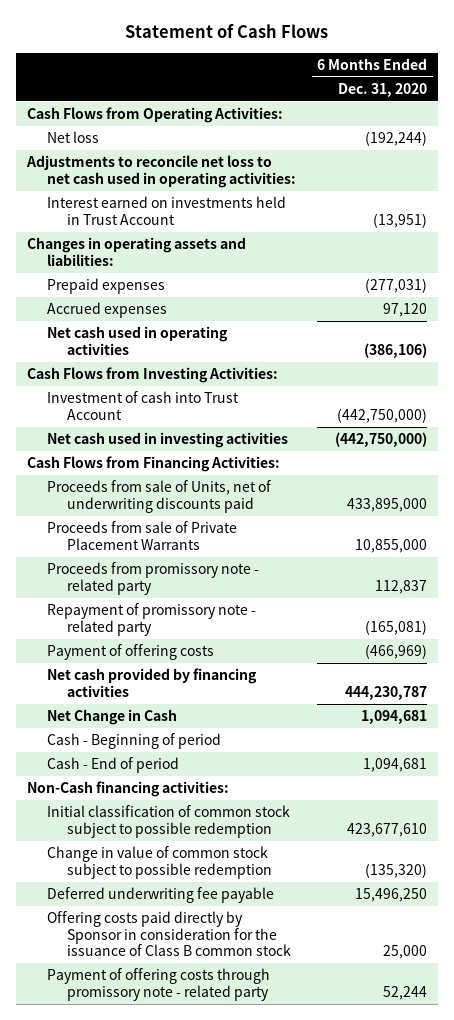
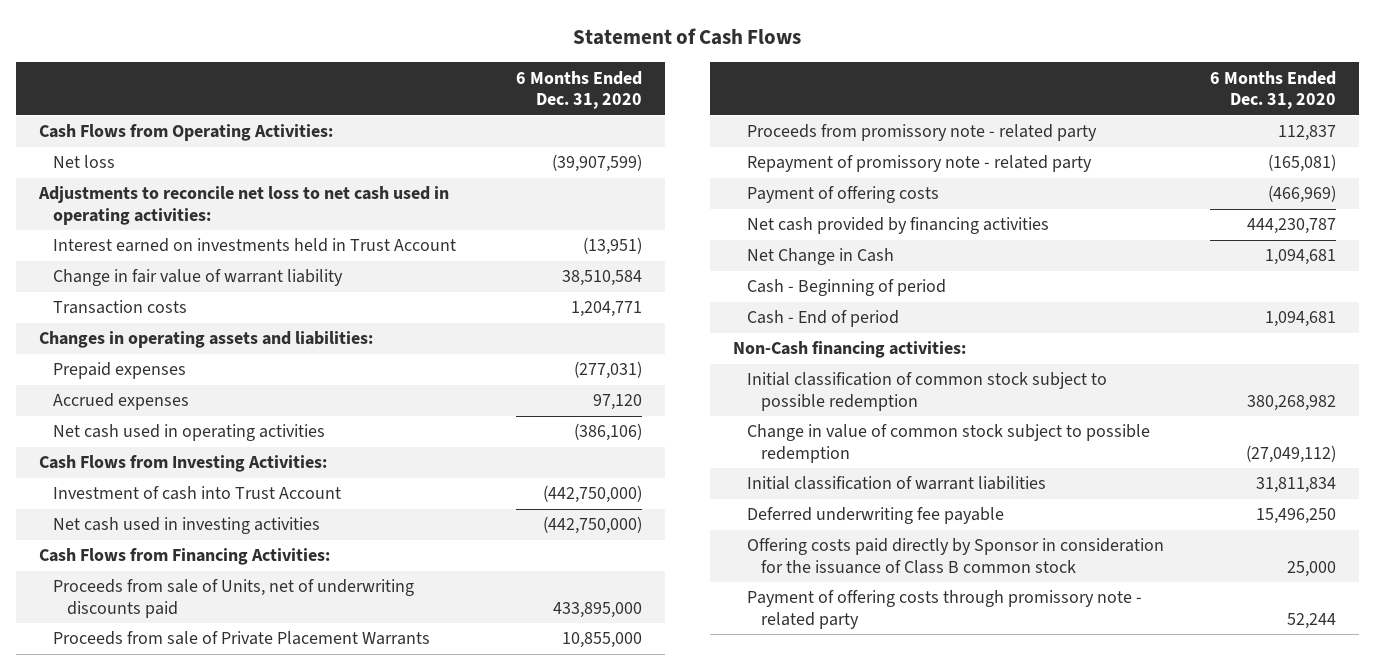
- Net loss | (192,244)
+ Net loss | (39,907,599)
+ Change in fair value of warrant liability | 38,510,584
+ Transaction costs | 1,204,771
- Initial classification of common stock subject to possible redemption | 423,677,610
- Change in value of common stock subject to possible redemption | (135,320)
+ Initial classification of common stock subject to possible redemption | 380,268,982
+ Change in value of common stock subject to possible redemption | (27,049,112)
+ Initial classification of warrant liabilities | 31,811,834

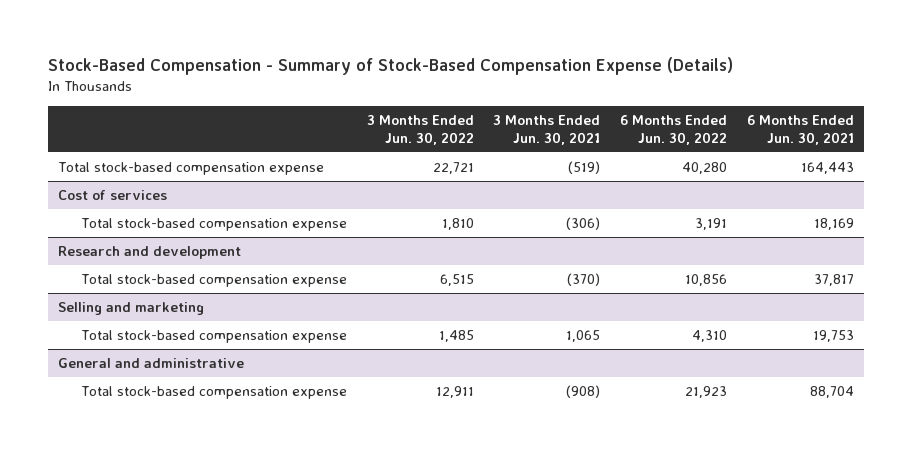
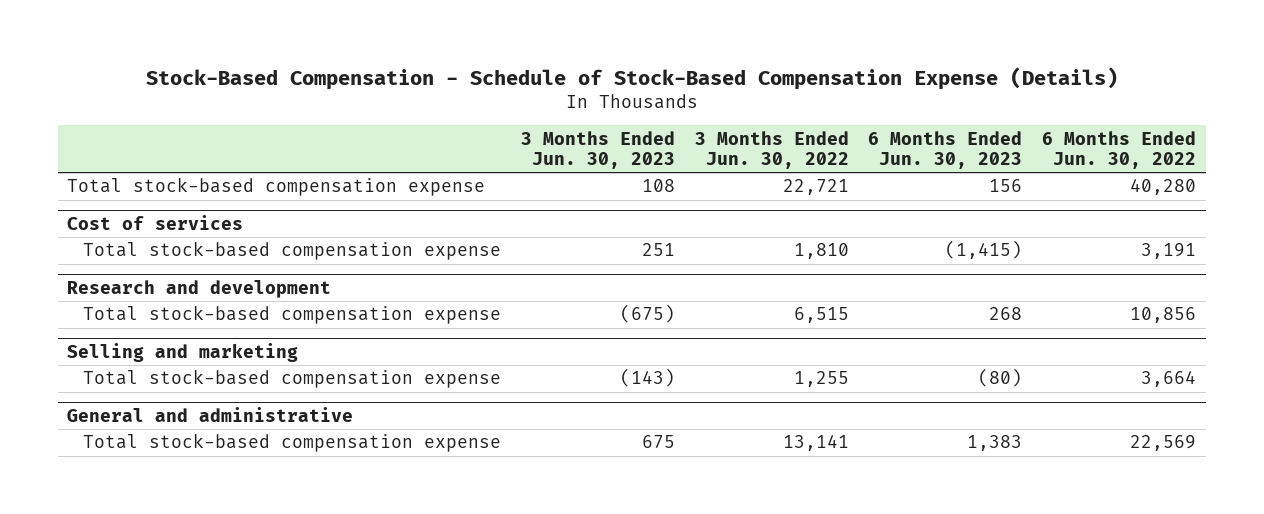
- Stock-Based Compensation - Summary of Stock-Based Compensation Expense (Details)
+ Stock-Based Compensation - Schedule of Stock-Based Compensation Expense (Details)
- | 3 Months Ended Jun. 30, 2022 | 3 Months Ended Jun. 30, 2021 | 6 Months Ended Jun. 30, 2022 | 6 Months Ended Jun. 30, 2021
+ | 3 Months Ended Jun. 30, 2023 | 3 Months Ended Jun. 30, 2022 | 6 Months Ended Jun. 30, 2023 | 6 Months Ended Jun. 30, 2022
@ Selling and marketing
- Total stock-based compensation expense | 1,485 | 1,065 | 4,310 | 19,753
+ Total stock-based compensation expense | (143) | 1,255 | (80) | 3,664
@ General and administrative
- Total stock-based compensation expense | 12,911 | (908) | 21,923 | 88,704
+ Total stock-based compensation expense | 675 | 13,141 | 1,383 | 22,569

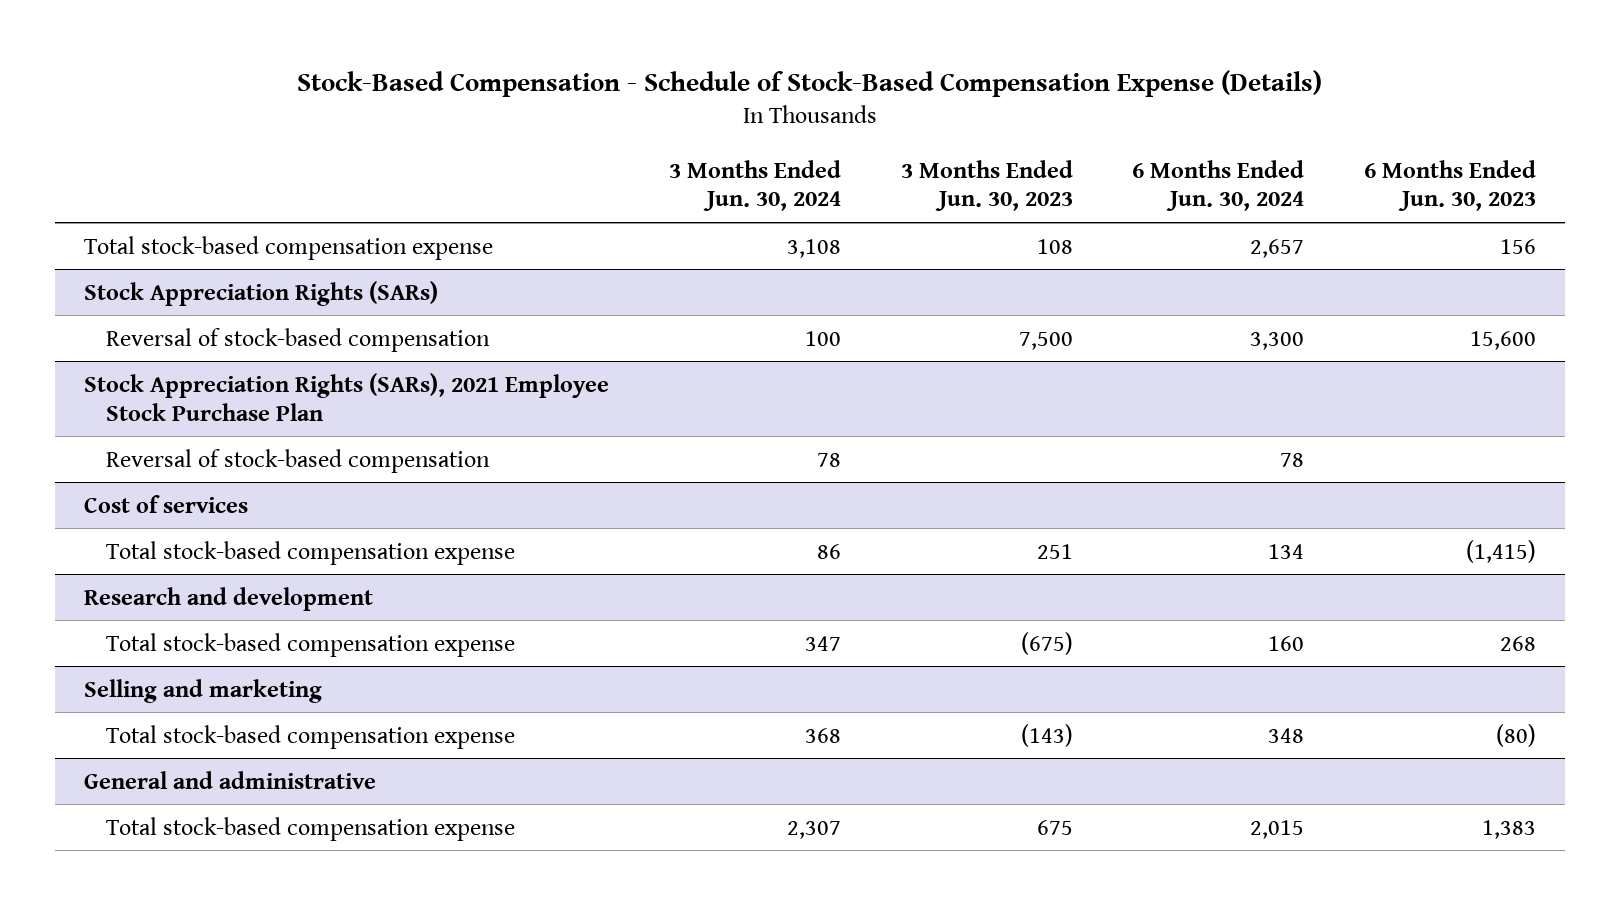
- | 3 Months Ended Jun. 30, 2023 | 3 Months Ended Jun. 30, 2022 | 6 Months Ended Jun. 30, 2023 | 6 Months Ended Jun. 30, 2022
+ | 3 Months Ended Jun. 30, 2024 | 3 Months Ended Jun. 30, 2023 | 6 Months Ended Jun. 30, 2024 | 6 Months Ended Jun. 30, 2023
+ Stock Appreciation Rights (SARs)
+ Reversal of stock-based compensation | 100 | 7,500 | 3,300 | 15,600
+ Stock Appreciation Rights (SARs), 2021 Employee Stock Purchase Plan
+ Reversal of stock-based compensation | 78 | | 78 |

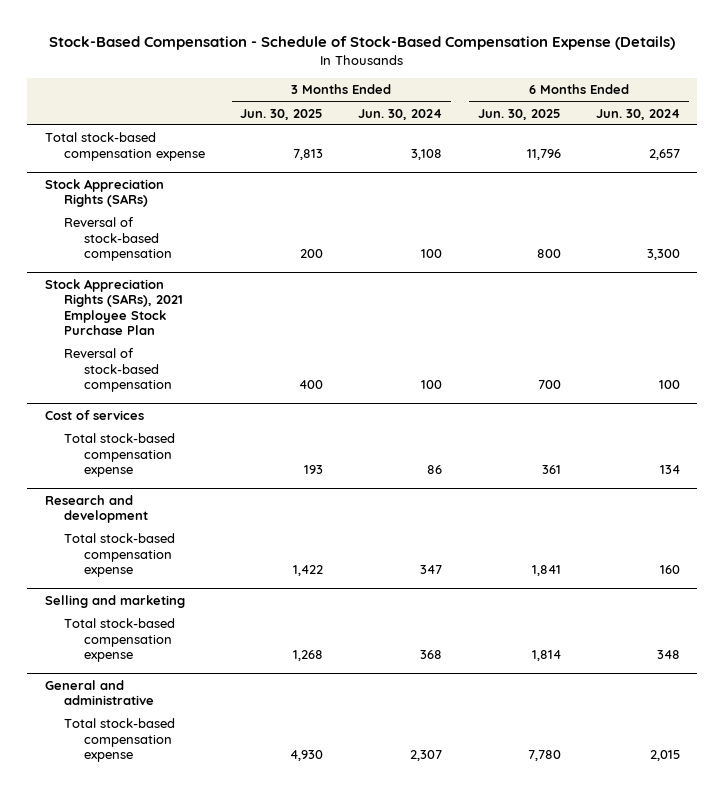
- | 3 Months Ended Jun. 30, 2024 | 3 Months Ended Jun. 30, 2023 | 6 Months Ended Jun. 30, 2024 | 6 Months Ended Jun. 30, 2023
+ | 3 Months Ended Jun. 30, 2025 | 3 Months Ended Jun. 30, 2024 | 6 Months Ended Jun. 30, 2025 | 6 Months Ended Jun. 30, 2024
@ Stock Appreciation Rights (SARs), 2021 Employee Stock Purchase Plan
- Reversal of stock-based compensation | 78 | | 78 |
+ Reversal of stock-based compensation | 400 | 100 | 700 | 100

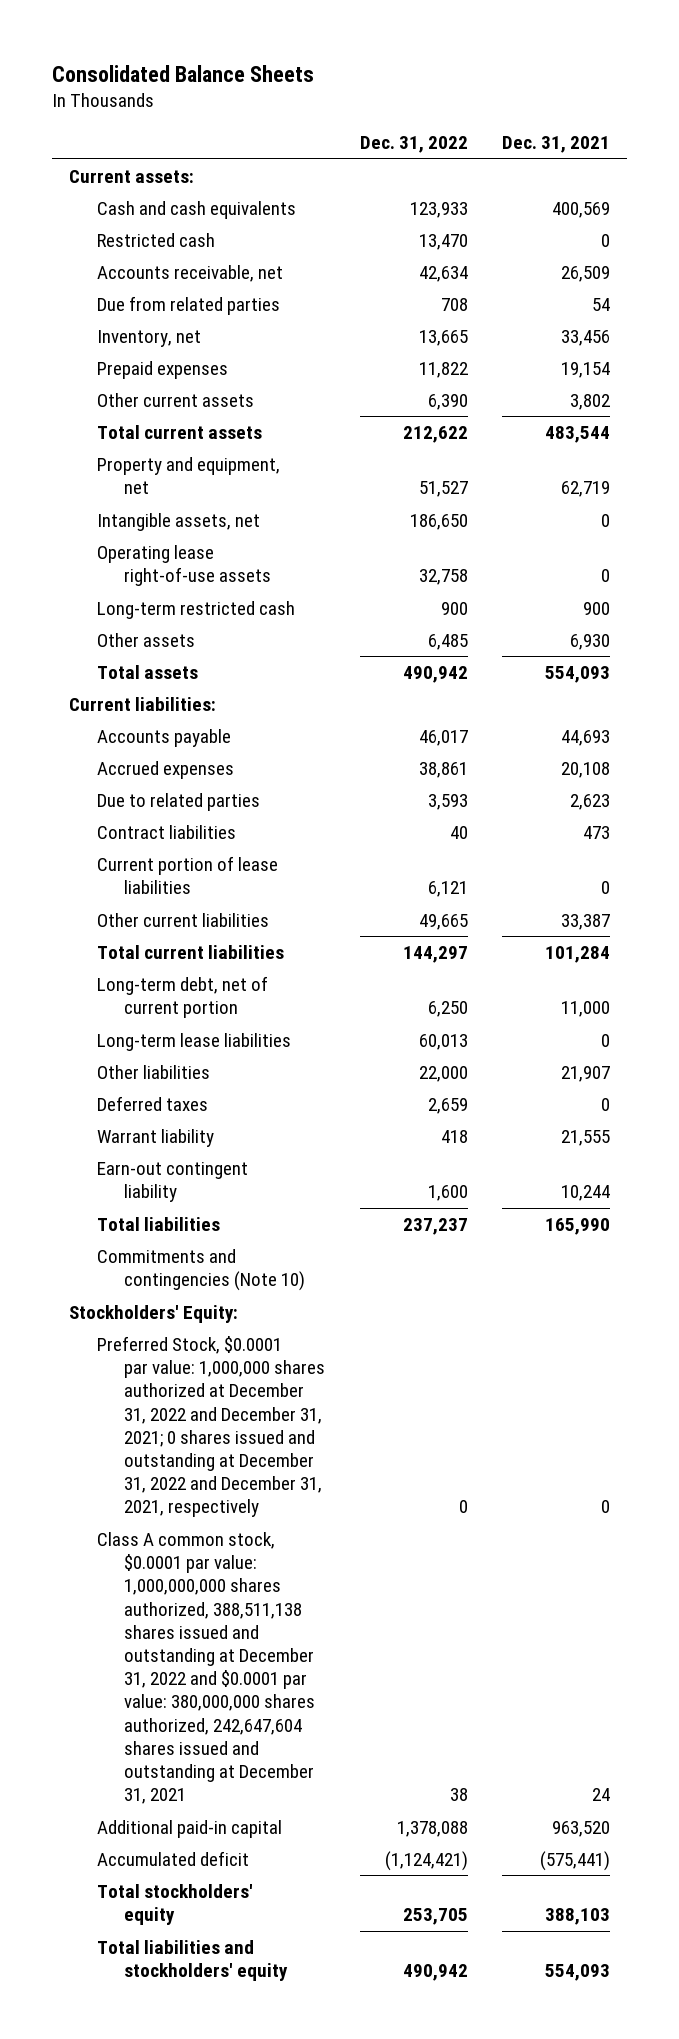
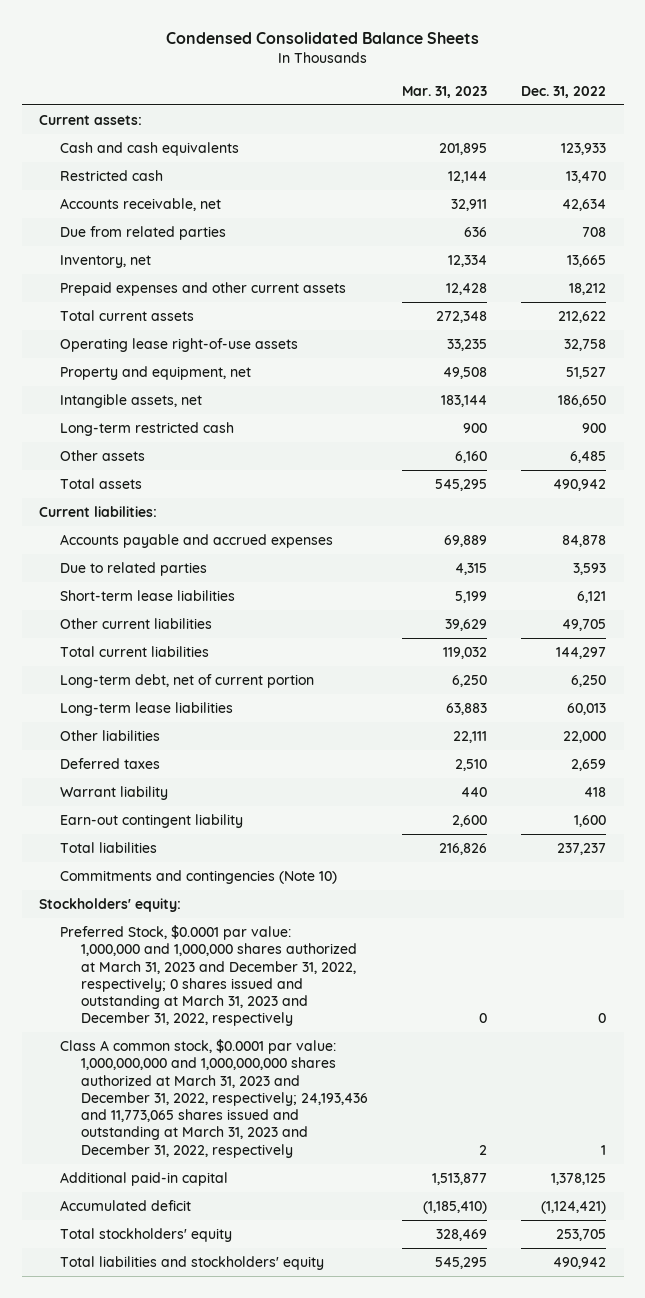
- Consolidated Balance Sheets
+ Condensed Consolidated Balance Sheets
- | Dec. 31, 2022 | Dec. 31, 2021
+ | Mar. 31, 2023 | Dec. 31, 2022
- Prepaid expenses | 11,822 | 19,154
- Other current assets | 6,390 | 3,802
+ Prepaid expenses and other current assets | 12,428 | 18,212
moved up: Operating lease right-of-use assets | 33,235 | 32,758
- Accounts payable | 46,017 | 44,693
- Accrued expenses | 38,861 | 20,108
+ Accounts payable and accrued expenses | 69,889 | 84,878
- Contract liabilities | 40 | 473
- Current portion of lease liabilities | 6,121 | 0
- Other current liabilities | 49,665 | 33,387
+ Short-term lease liabilities | 5,199 | 6,121
+ Other current liabilities | 39,629 | 49,705
- Stockholders' Equity:
- Preferred Stock, $0.0001 par value: 1,000,000 shares authorized at December 31, 2022 and December 31, 2021; 0 shares issued and outstanding at December 31, 2022 and December 31, 2021, respectively | 0 | 0
- Class A common stock, $0.0001 par value: 1,000,000,000 shares authorized, 388,511,138 shares issued and outstanding at December 31, 2022 and $0.0001 par value: 380,000,000 shares authorized, 242,647,604 shares issued and outstanding at December 31, 2021 | 38 | 24
- Additional paid-in capital | 1,378,088 | 963,520
+ Stockholders' equity:
+ Preferred Stock, $0.0001 par value: 1,000,000 and 1,000,000 shares authorized at March 31, 2023 and December 31, 2022, respectively; 0 shares issued and outstanding at March 31, 2023 and December 31, 2022, respectively | 0 | 0
+ Class A common stock, $0.0001 par value: 1,000,000,000 and 1,000,000,000 shares authorized at March 31, 2023 and December 31, 2022, respectively; 24,193,436 and 11,773,065 shares issued and outstanding at March 31, 2023 and December 31, 2022, respectively | 2 | 1
+ Additional paid-in capital | 1,513,877 | 1,378,125

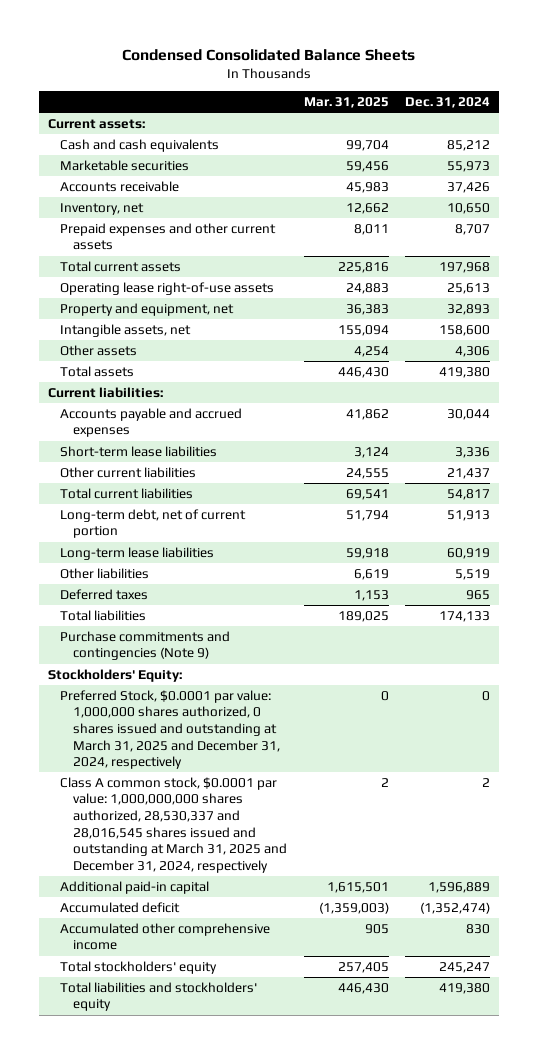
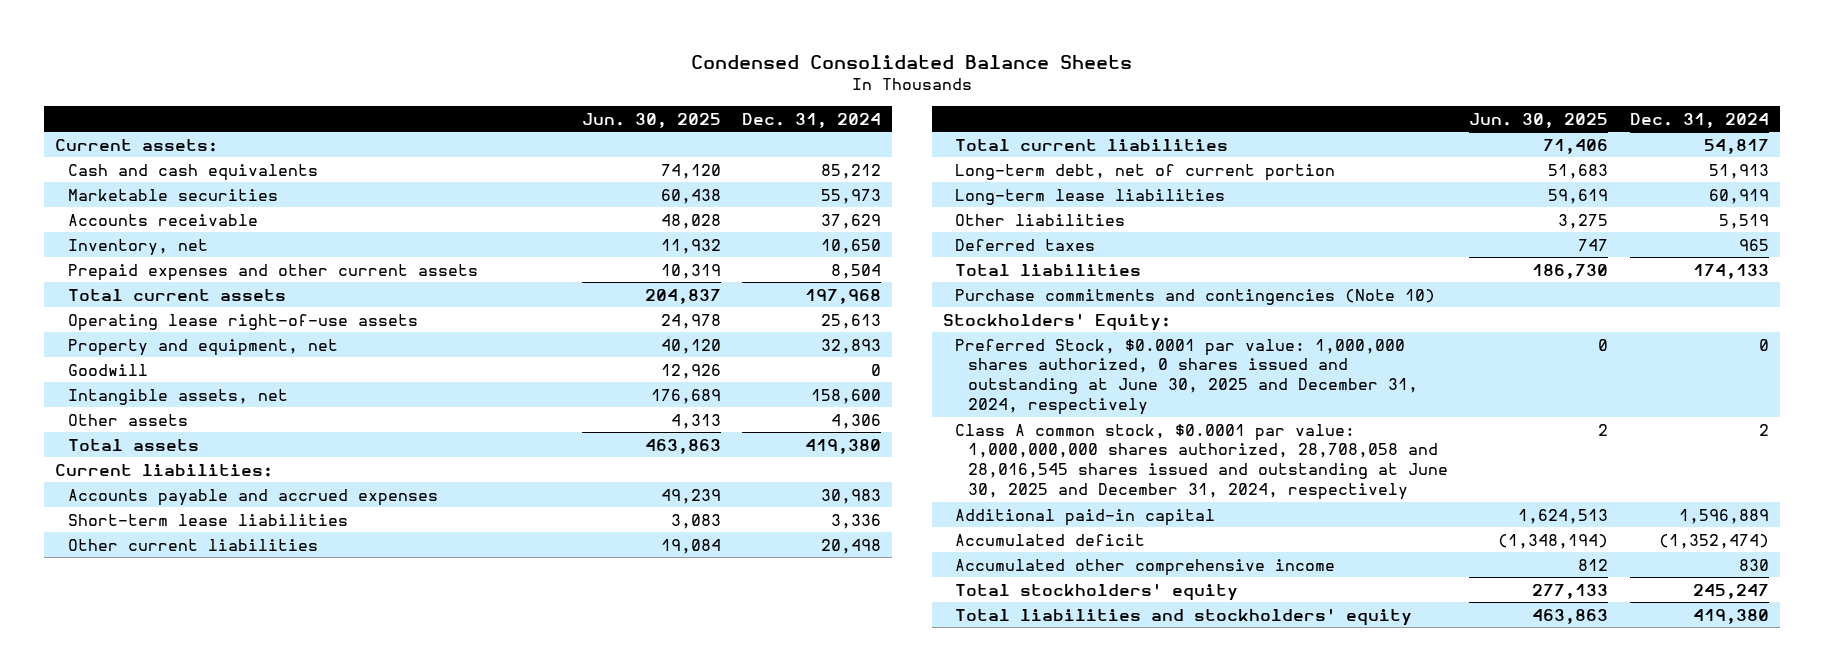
- | Mar. 31, 2025 | Dec. 31, 2024
+ | Jun. 30, 2025 | Dec. 31, 2024
- Accounts receivable | 45,983 | 37,426
+ Accounts receivable | 48,028 | 37,629
- Prepaid expenses and other current assets | 8,011 | 8,707
+ Prepaid expenses and other current assets | 10,319 | 8,504
+ Goodwill | 12,926 | 0
- Accounts payable and accrued expenses | 41,862 | 30,044
+ Accounts payable and accrued expenses | 49,239 | 30,983
- Other current liabilities | 24,555 | 21,437
+ Other current liabilities | 19,084 | 20,498
- Purchase commitments and contingencies (Note 9)
+ Purchase commitments and contingencies (Note 10)
- Preferred Stock, $0.0001 par value: 1,000,000 shares authorized, 0 shares issued and outstanding at March 31, 2025 and December 31, 2024, respectively | 0 | 0
- Class A common stock, $0.0001 par value: 1,000,000,000 shares authorized, 28,530,337 and 28,016,545 shares issued and outstanding at March 31, 2025 and December 31, 2024, respectively | 2 | 2
+ Preferred Stock, $0.0001 par value: 1,000,000 shares authorized, 0 shares issued and outstanding at June 30, 2025 and December 31, 2024, respectively | 0 | 0
+ Class A common stock, $0.0001 par value: 1,000,000,000 shares authorized, 28,708,058 and 28,016,545 shares issued and outstanding at June 30, 2025 and December 31, 2024, respectively | 2 | 2

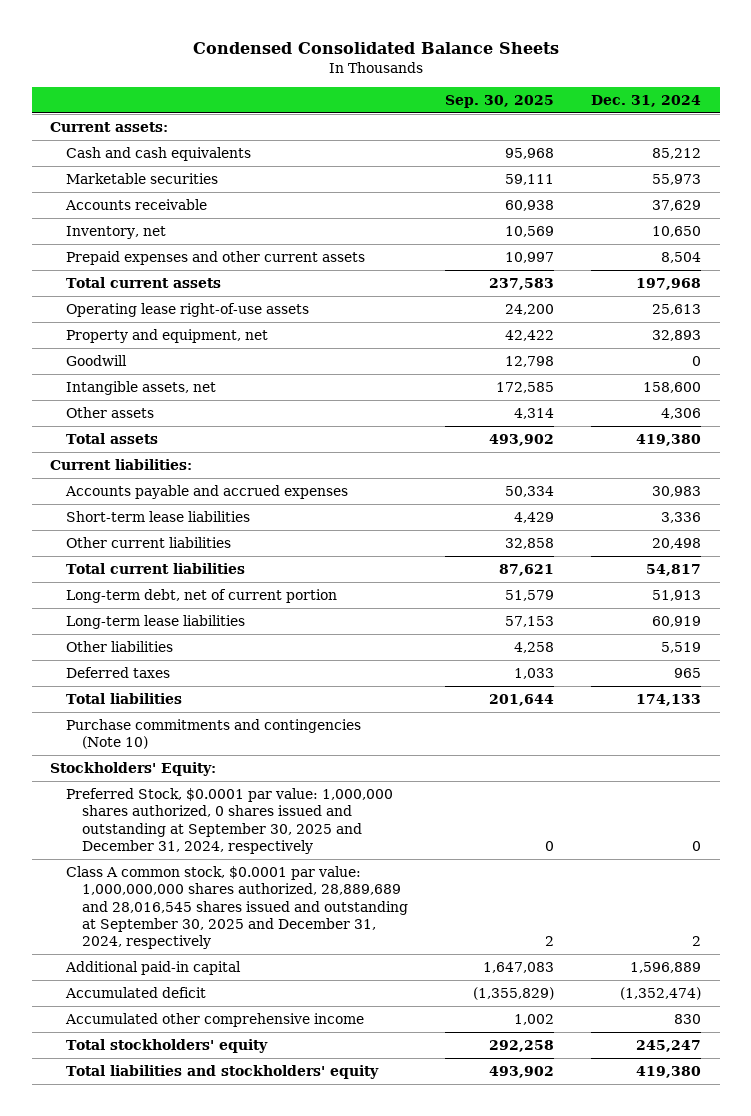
- | Jun. 30, 2025 | Dec. 31, 2024
+ | Sep. 30, 2025 | Dec. 31, 2024
- Preferred Stock, $0.0001 par value: 1,000,000 shares authorized, 0 shares issued and outstanding at June 30, 2025 and December 31, 2024, respectively | 0 | 0
- Class A common stock, $0.0001 par value: 1,000,000,000 shares authorized, 28,708,058 and 28,016,545 shares issued and outstanding at June 30, 2025 and December 31, 2024, respectively | 2 | 2
+ Preferred Stock, $0.0001 par value: 1,000,000 shares authorized, 0 shares issued and outstanding at September 30, 2025 and December 31, 2024, respectively | 0 | 0
+ Class A common stock, $0.0001 par value: 1,000,000,000 shares authorized, 28,889,689 and 28,016,545 shares issued and outstanding at September 30, 2025 and December 31, 2024, respectively | 2 | 2

